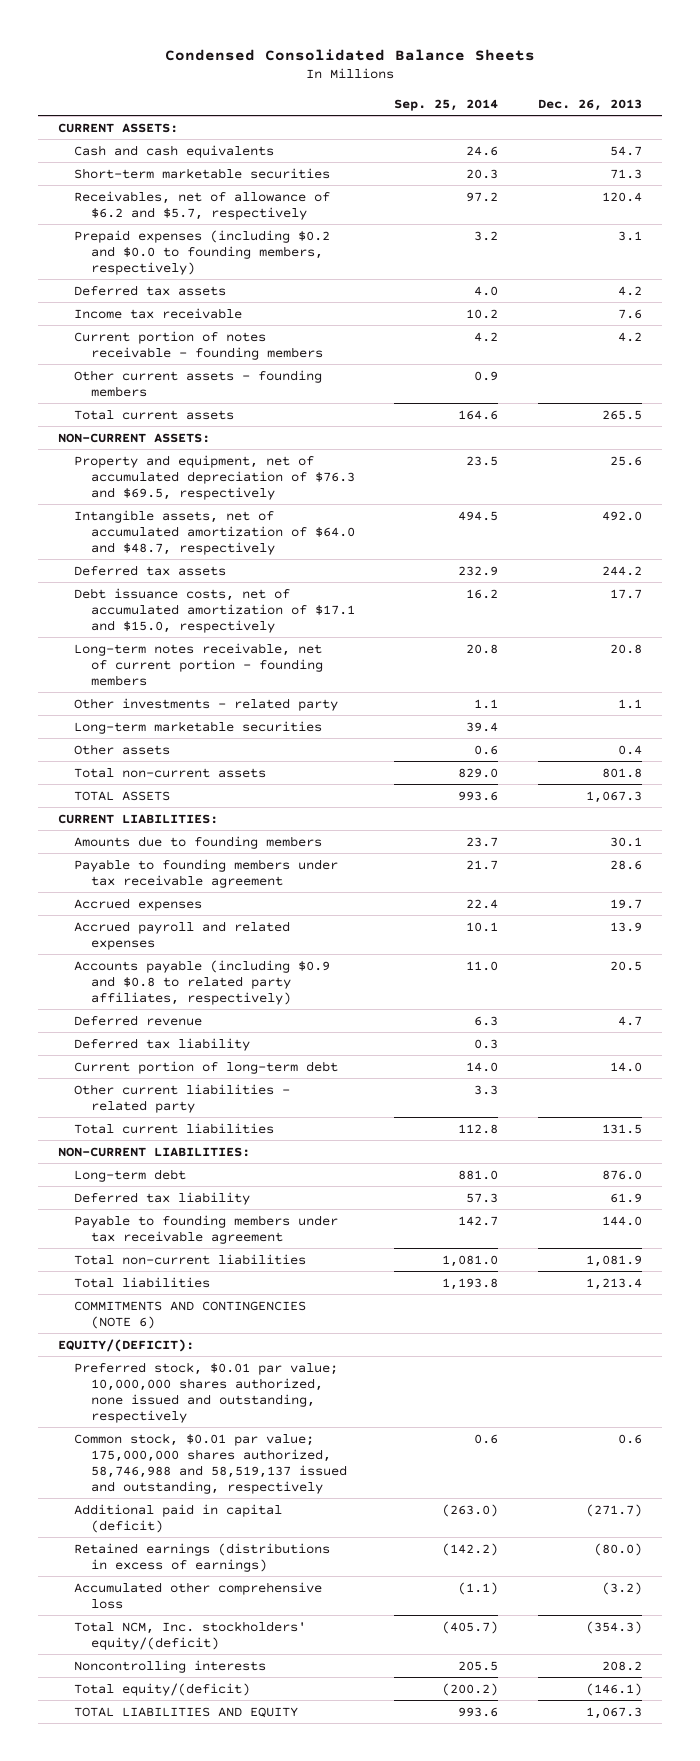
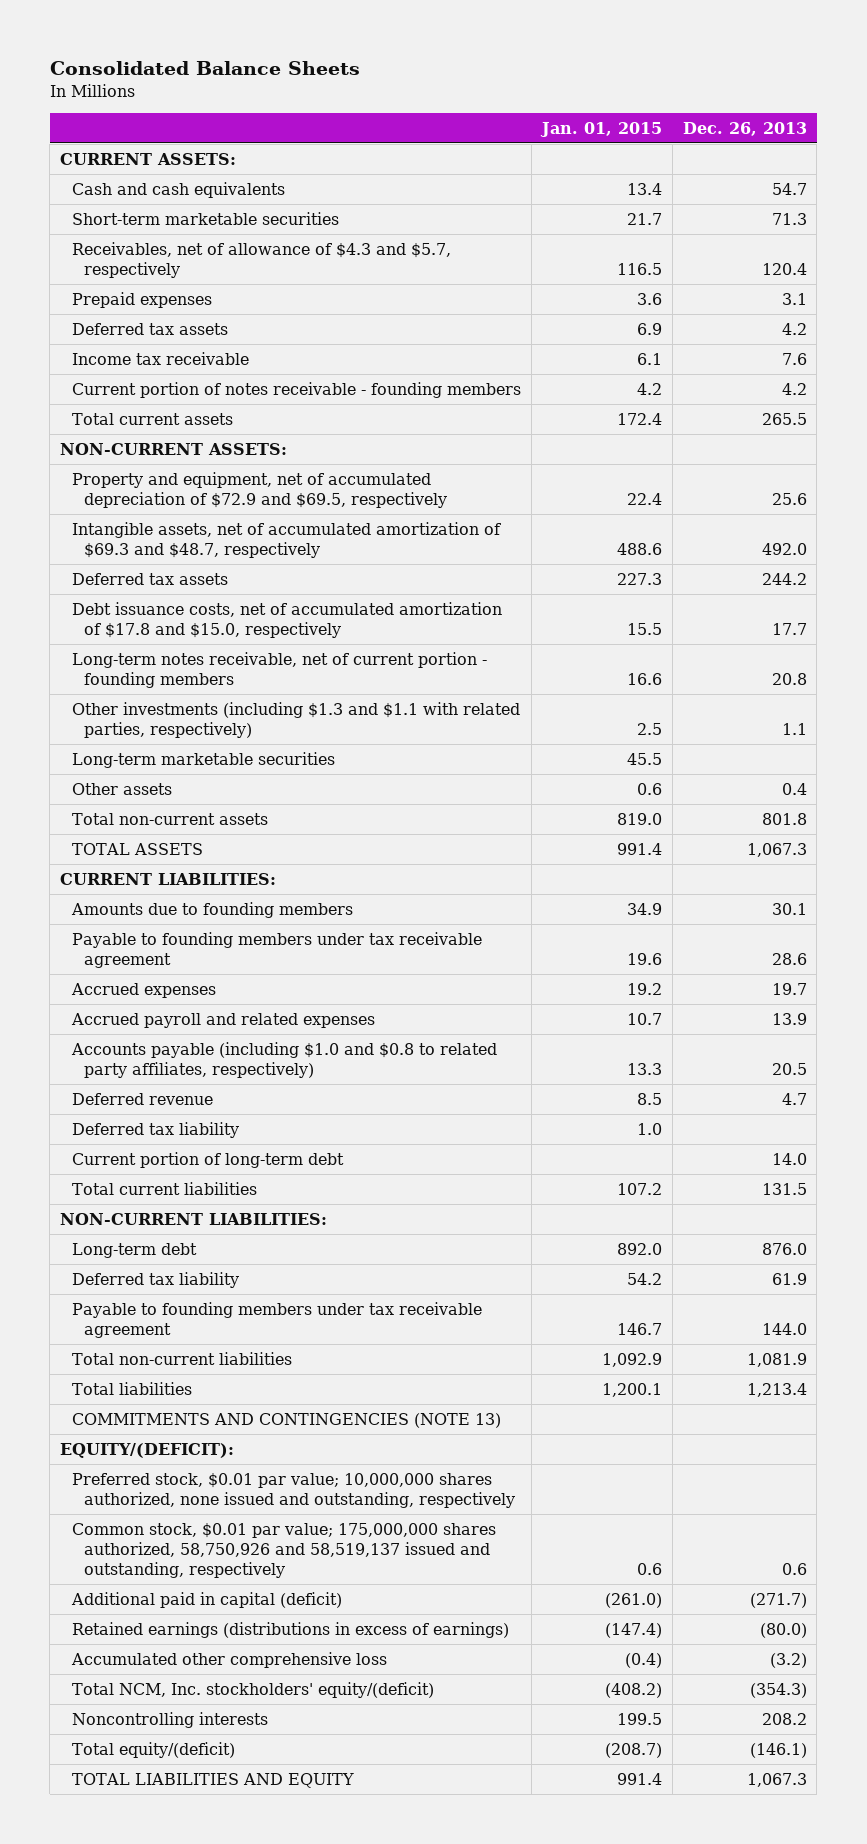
- Condensed Consolidated Balance Sheets
+ Consolidated Balance Sheets
- | Sep. 25, 2014 | Dec. 26, 2013
+ | Jan. 01, 2015 | Dec. 26, 2013
- Receivables, net of allowance of $6.2 and $5.7, respectively | 97.2 | 120.4
- Prepaid expenses (including $0.2 and $0.0 to founding members, respectively) | 3.2 | 3.1
+ Receivables, net of allowance of $4.3 and $5.7, respectively | 116.5 | 120.4
+ Prepaid expenses | 3.6 | 3.1
- Other current assets - founding members | 0.9 |
- Property and equipment, net of accumulated depreciation of $76.3 and $69.5, respectively | 23.5 | 25.6
- Intangible assets, net of accumulated amortization of $64.0 and $48.7, respectively | 494.5 | 492.0
+ Property and equipment, net of accumulated depreciation of $72.9 and $69.5, respectively | 22.4 | 25.6
+ Intangible assets, net of accumulated amortization of $69.3 and $48.7, respectively | 488.6 | 492.0
- Debt issuance costs, net of accumulated amortization of $17.1 and $15.0, respectively | 16.2 | 17.7
+ Debt issuance costs, net of accumulated amortization of $17.8 and $15.0, respectively | 15.5 | 17.7
- Other investments - related party | 1.1 | 1.1
+ Other investments (including $1.3 and $1.1 with related parties, respectively) | 2.5 | 1.1
- Accounts payable (including $0.9 and $0.8 to related party affiliates, respectively) | 11.0 | 20.5
+ Accounts payable (including $1.0 and $0.8 to related party affiliates, respectively) | 13.3 | 20.5
- Other current liabilities - related party | 3.3 |
- COMMITMENTS AND CONTINGENCIES (NOTE 6)
+ COMMITMENTS AND CONTINGENCIES (NOTE 13)
- Common stock, $0.01 par value; 175,000,000 shares authorized, 58,746,988 and 58,519,137 issued and outstanding, respectively | 0.6 | 0.6
+ Common stock, $0.01 par value; 175,000,000 shares authorized, 58,750,926 and 58,519,137 issued and outstanding, respectively | 0.6 | 0.6

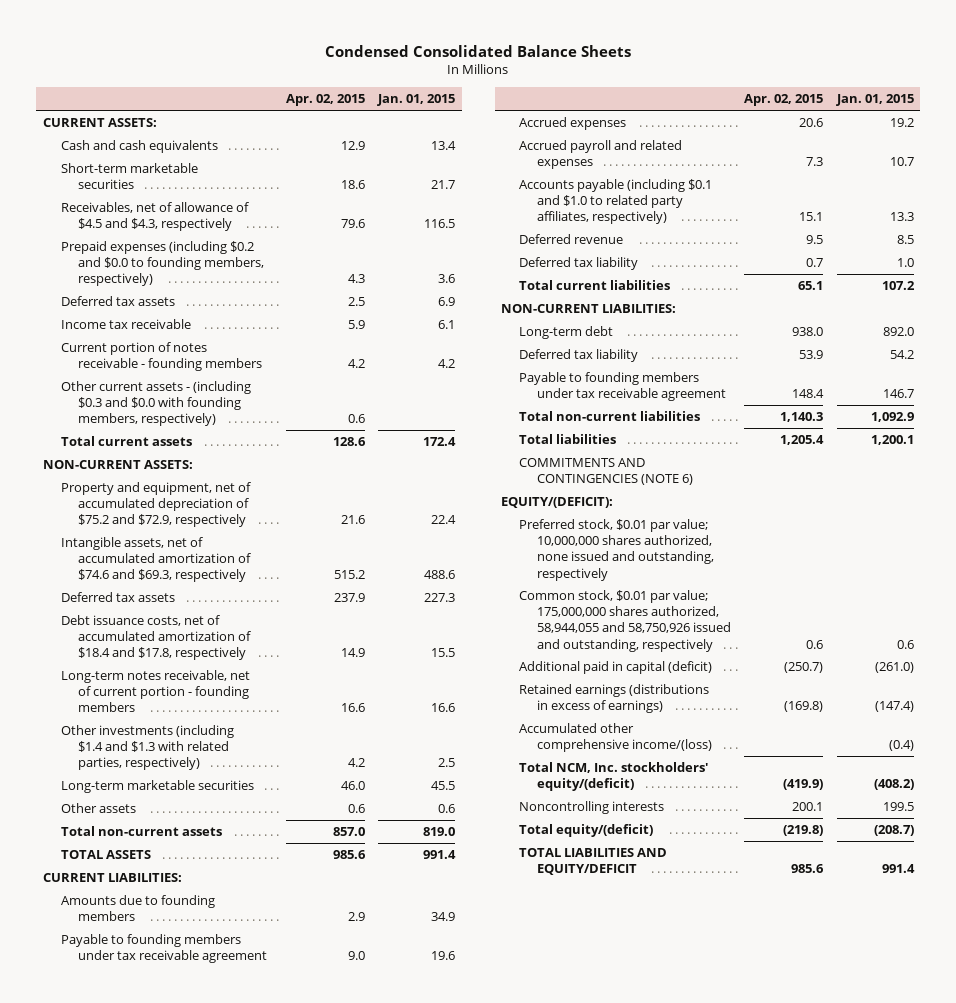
- Consolidated Balance Sheets
+ Condensed Consolidated Balance Sheets
- | Jan. 01, 2015 | Dec. 26, 2013
+ | Apr. 02, 2015 | Jan. 01, 2015
- Receivables, net of allowance of $4.3 and $5.7, respectively | 116.5 | 120.4
- Prepaid expenses | 3.6 | 3.1
+ Receivables, net of allowance of $4.5 and $4.3, respectively | 79.6 | 116.5
+ Prepaid expenses (including $0.2 and $0.0 to founding members, respectively) | 4.3 | 3.6
+ Other current assets - (including $0.3 and $0.0 with founding members, respectively) | 0.6 |
- Property and equipment, net of accumulated depreciation of $72.9 and $69.5, respectively | 22.4 | 25.6
- Intangible assets, net of accumulated amortization of $69.3 and $48.7, respectively | 488.6 | 492.0
+ Property and equipment, net of accumulated depreciation of $75.2 and $72.9, respectively | 21.6 | 22.4
+ Intangible assets, net of accumulated amortization of $74.6 and $69.3, respectively | 515.2 | 488.6
- Debt issuance costs, net of accumulated amortization of $17.8 and $15.0, respectively | 15.5 | 17.7
+ Debt issuance costs, net of accumulated amortization of $18.4 and $17.8, respectively | 14.9 | 15.5
- Other investments (including $1.3 and $1.1 with related parties, respectively) | 2.5 | 1.1
+ Other investments (including $1.4 and $1.3 with related parties, respectively) | 4.2 | 2.5
- Accounts payable (including $1.0 and $0.8 to related party affiliates, respectively) | 13.3 | 20.5
+ Accounts payable (including $0.1 and $1.0 to related party affiliates, respectively) | 15.1 | 13.3
- Current portion of long-term debt | | 14.0
- COMMITMENTS AND CONTINGENCIES (NOTE 13)
+ COMMITMENTS AND CONTINGENCIES (NOTE 6)
- Common stock, $0.01 par value; 175,000,000 shares authorized, 58,750,926 and 58,519,137 issued and outstanding, respectively | 0.6 | 0.6
+ Common stock, $0.01 par value; 175,000,000 shares authorized, 58,944,055 and 58,750,926 issued and outstanding, respectively | 0.6 | 0.6
- Accumulated other comprehensive loss | (0.4) | (3.2)
+ Accumulated other comprehensive income/(loss) | | (0.4)
- TOTAL LIABILITIES AND EQUITY | 991.4 | 1,067.3
+ TOTAL LIABILITIES AND EQUITY/DEFICIT | 985.6 | 991.4

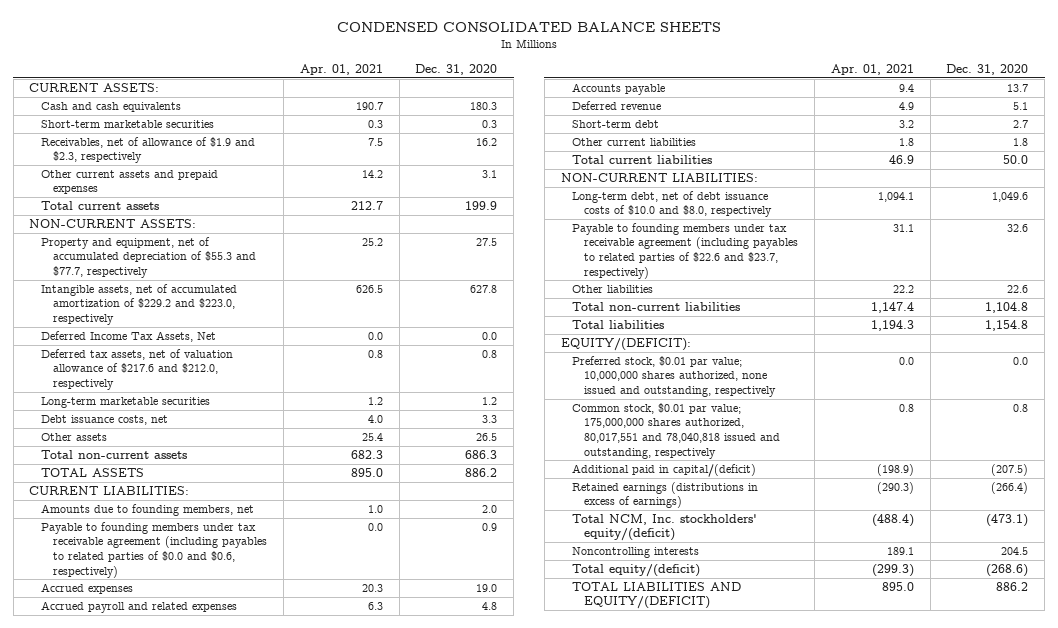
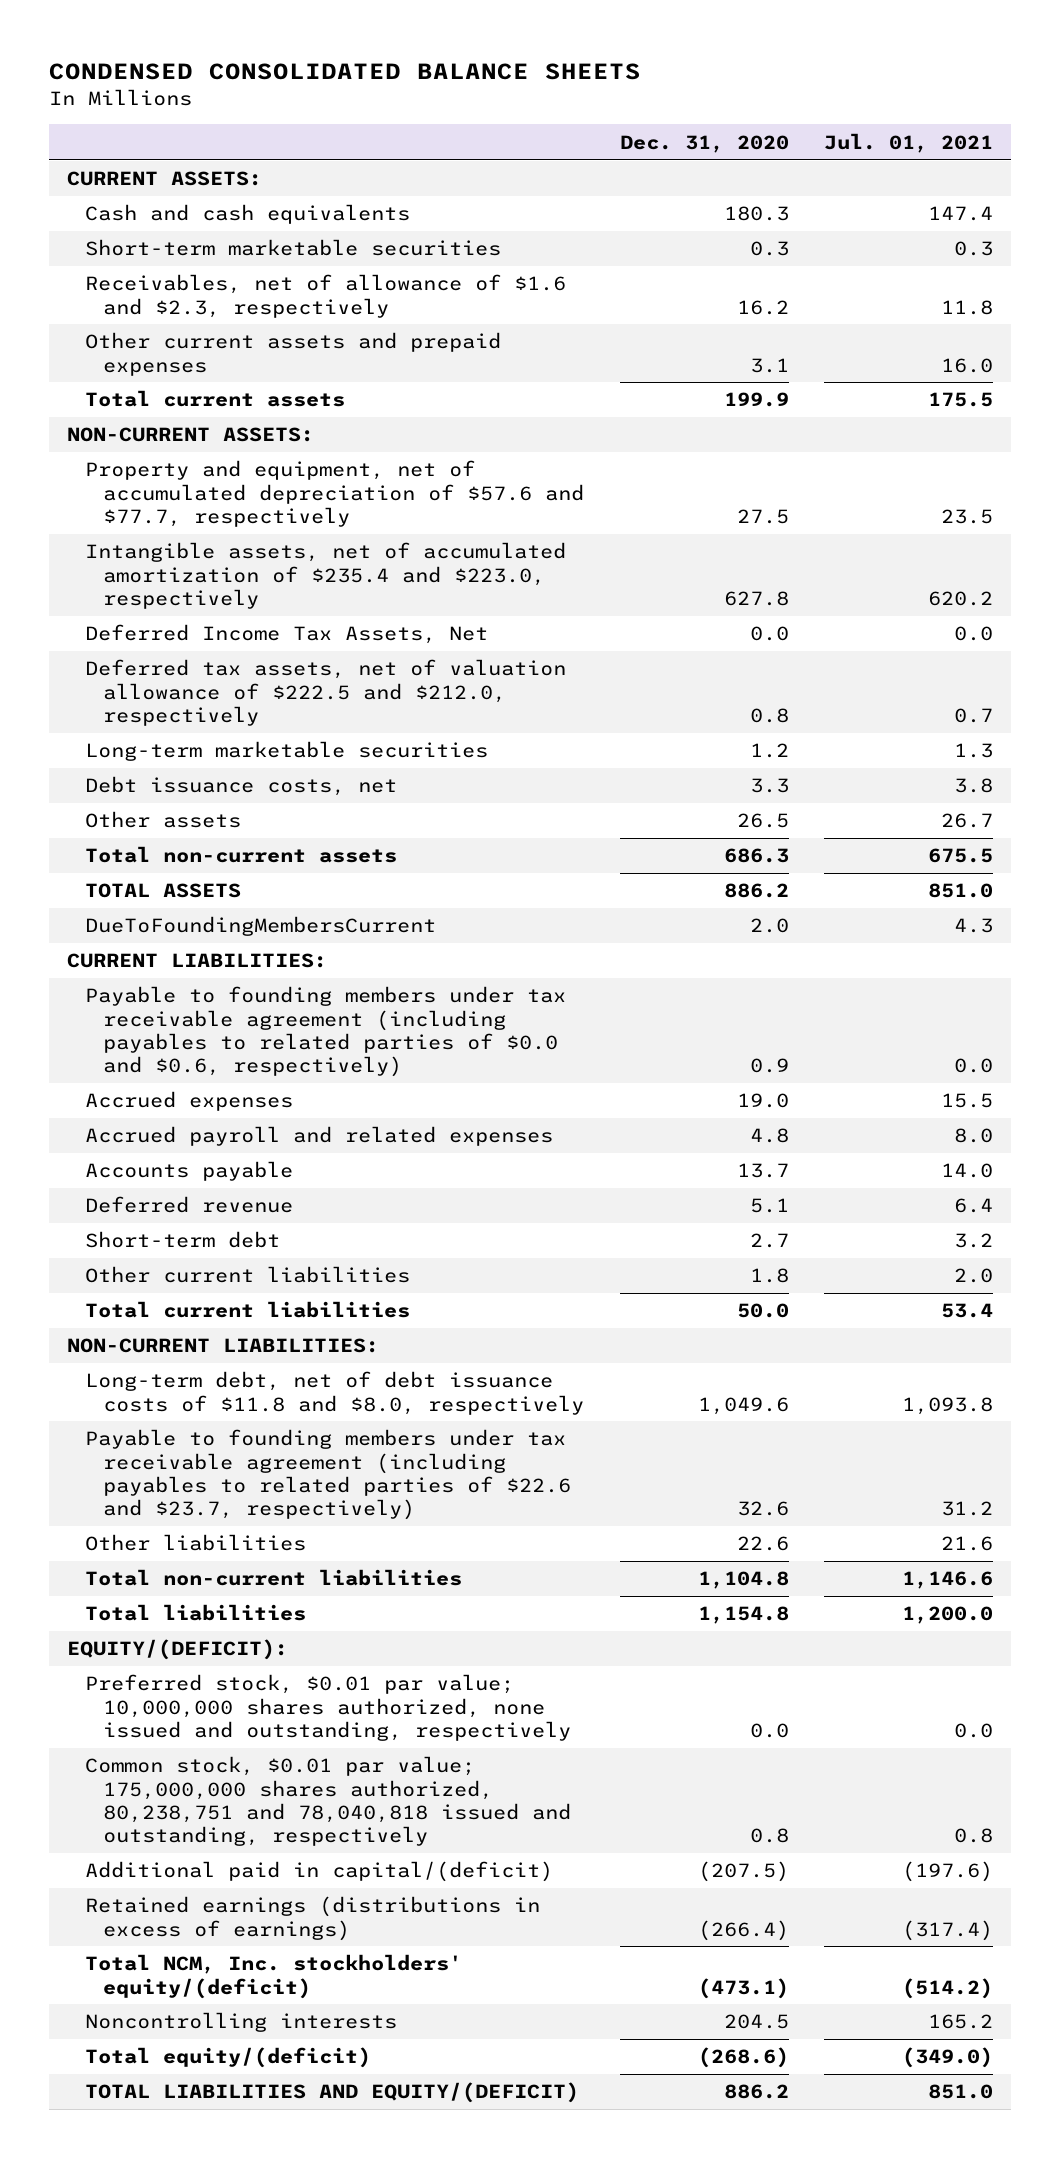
- | Apr. 01, 2021 | Dec. 31, 2020
+ | Dec. 31, 2020 | Jul. 01, 2021
- Receivables, net of allowance of $1.9 and $2.3, respectively | 7.5 | 16.2
+ Receivables, net of allowance of $1.6 and $2.3, respectively | 16.2 | 11.8
- Property and equipment, net of accumulated depreciation of $55.3 and $77.7, respectively | 25.2 | 27.5
- Intangible assets, net of accumulated amortization of $229.2 and $223.0, respectively | 626.5 | 627.8
+ Property and equipment, net of accumulated depreciation of $57.6 and $77.7, respectively | 27.5 | 23.5
+ Intangible assets, net of accumulated amortization of $235.4 and $223.0, respectively | 627.8 | 620.2
- Deferred tax assets, net of valuation allowance of $217.6 and $212.0, respectively | 0.8 | 0.8
+ Deferred tax assets, net of valuation allowance of $222.5 and $212.0, respectively | 0.8 | 0.7
+ DueToFoundingMembersCurrent | 2.0 | 4.3
- Amounts due to founding members, net | 1.0 | 2.0
- Long-term debt, net of debt issuance costs of $10.0 and $8.0, respectively | 1,094.1 | 1,049.6
+ Long-term debt, net of debt issuance costs of $11.8 and $8.0, respectively | 1,049.6 | 1,093.8
- Common stock, $0.01 par value; 175,000,000 shares authorized, 80,017,551 and 78,040,818 issued and outstanding, respectively | 0.8 | 0.8
+ Common stock, $0.01 par value; 175,000,000 shares authorized, 80,238,751 and 78,040,818 issued and outstanding, respectively | 0.8 | 0.8

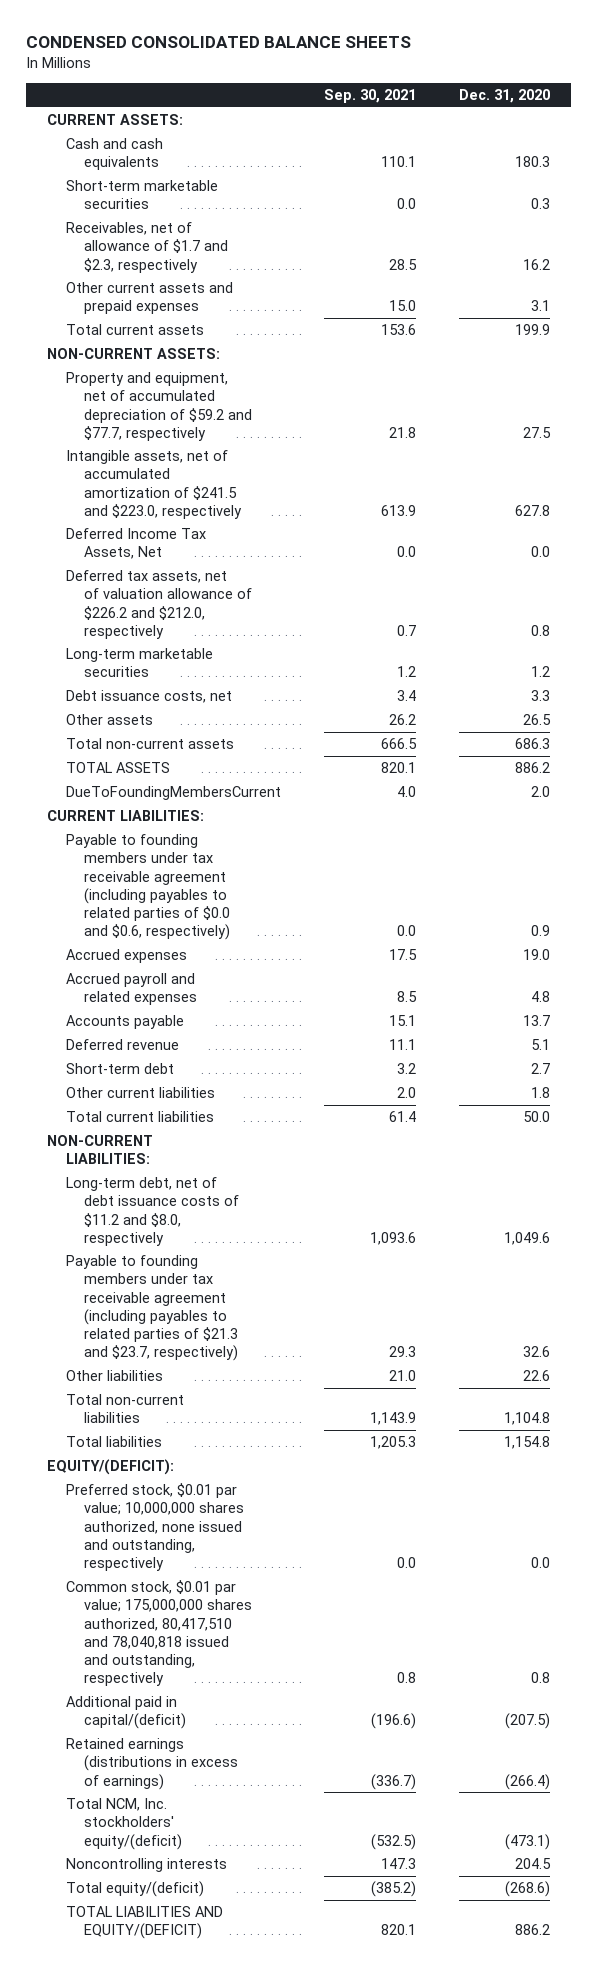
- | Dec. 31, 2020 | Jul. 01, 2021
+ | Sep. 30, 2021 | Dec. 31, 2020
- Receivables, net of allowance of $1.6 and $2.3, respectively | 16.2 | 11.8
+ Receivables, net of allowance of $1.7 and $2.3, respectively | 28.5 | 16.2
- Property and equipment, net of accumulated depreciation of $57.6 and $77.7, respectively | 27.5 | 23.5
- Intangible assets, net of accumulated amortization of $235.4 and $223.0, respectively | 627.8 | 620.2
+ Property and equipment, net of accumulated depreciation of $59.2 and $77.7, respectively | 21.8 | 27.5
+ Intangible assets, net of accumulated amortization of $241.5 and $223.0, respectively | 613.9 | 627.8
- Deferred tax assets, net of valuation allowance of $222.5 and $212.0, respectively | 0.8 | 0.7
+ Deferred tax assets, net of valuation allowance of $226.2 and $212.0, respectively | 0.7 | 0.8
- Long-term debt, net of debt issuance costs of $11.8 and $8.0, respectively | 1,049.6 | 1,093.8
- Payable to founding members under tax receivable agreement (including payables to related parties of $22.6 and $23.7, respectively) | 32.6 | 31.2
+ Long-term debt, net of debt issuance costs of $11.2 and $8.0, respectively | 1,093.6 | 1,049.6
+ Payable to founding members under tax receivable agreement (including payables to related parties of $21.3 and $23.7, respectively) | 29.3 | 32.6
- Common stock, $0.01 par value; 175,000,000 shares authorized, 80,238,751 and 78,040,818 issued and outstanding, respectively | 0.8 | 0.8
+ Common stock, $0.01 par value; 175,000,000 shares authorized, 80,417,510 and 78,040,818 issued and outstanding, respectively | 0.8 | 0.8

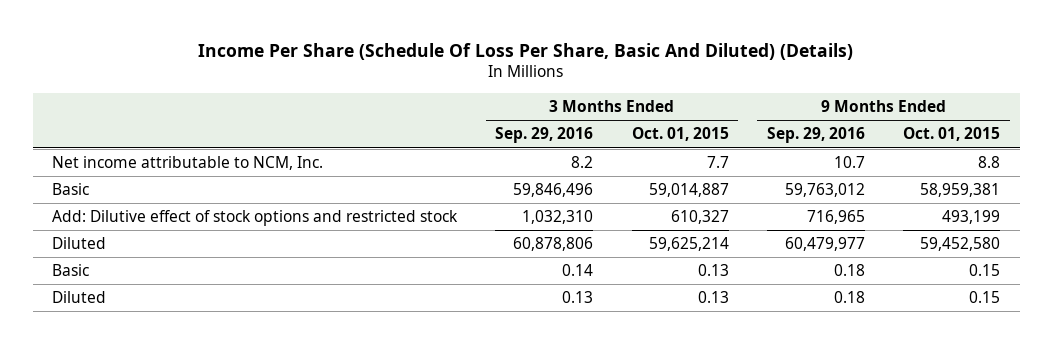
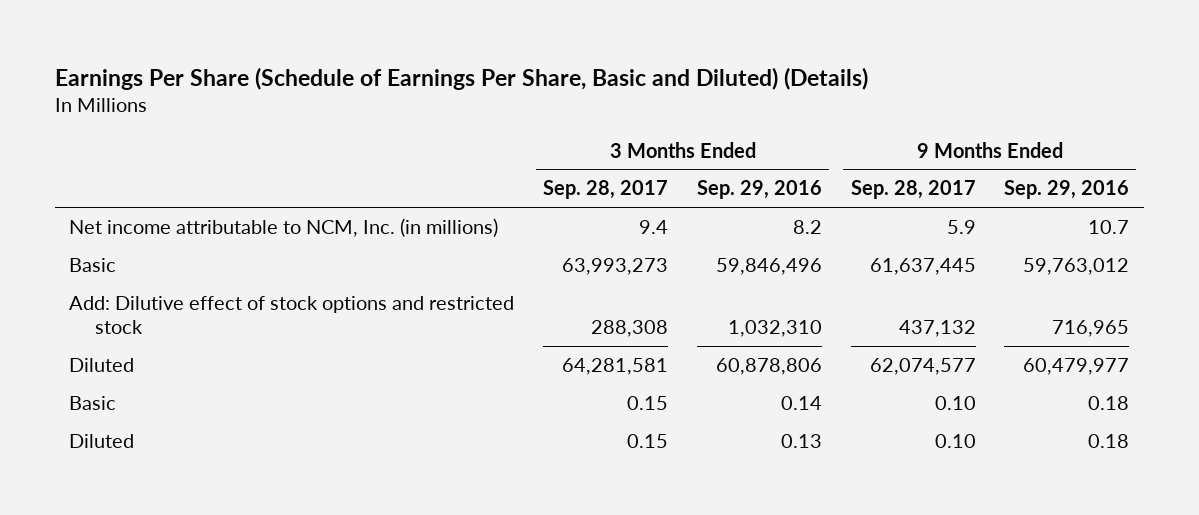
- Income Per Share (Schedule Of Loss Per Share, Basic And Diluted) (Details)
+ Earnings Per Share (Schedule of Earnings Per Share, Basic and Diluted) (Details)
- | 3 Months Ended Sep. 29, 2016 | 3 Months Ended Oct. 01, 2015 | 9 Months Ended Sep. 29, 2016 | 9 Months Ended Oct. 01, 2015
+ | 3 Months Ended Sep. 28, 2017 | 3 Months Ended Sep. 29, 2016 | 9 Months Ended Sep. 28, 2017 | 9 Months Ended Sep. 29, 2016
- Net income attributable to NCM, Inc. | 8.2 | 7.7 | 10.7 | 8.8
+ Net income attributable to NCM, Inc. (in millions) | 9.4 | 8.2 | 5.9 | 10.7

